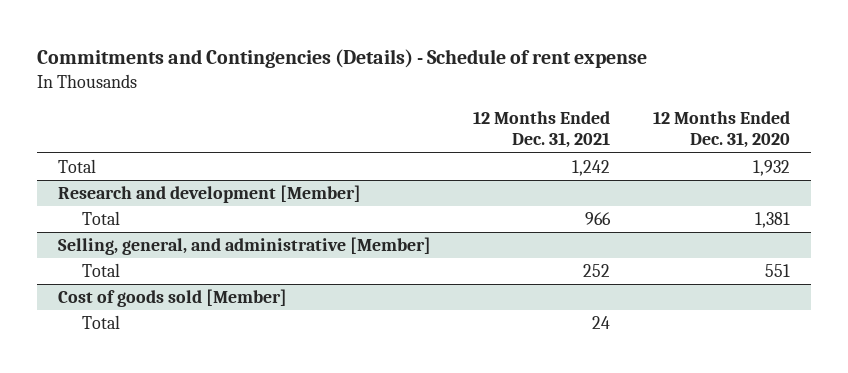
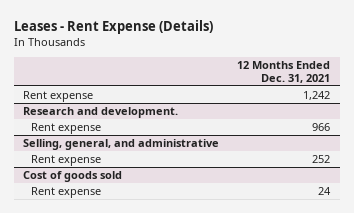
- Commitments and Contingencies (Details) - Schedule of rent expense
+ Leases - Rent Expense (Details)
- | 12 Months Ended Dec. 31, 2021 | 12 Months Ended Dec. 31, 2020
+ | 12 Months Ended Dec. 31, 2021
- Total | 1,242 | 1,932
- Research and development [Member]
- Total | 966 | 1,381
- Selling, general, and administrative [Member]
- Total | 252 | 551
- Cost of goods sold [Member]
- Total | 24 |
+ Rent expense | 1,242
+ Research and development.
+ Rent expense | 966
+ Selling, general, and administrative
+ Rent expense | 252
+ Cost of goods sold
+ Rent expense | 24

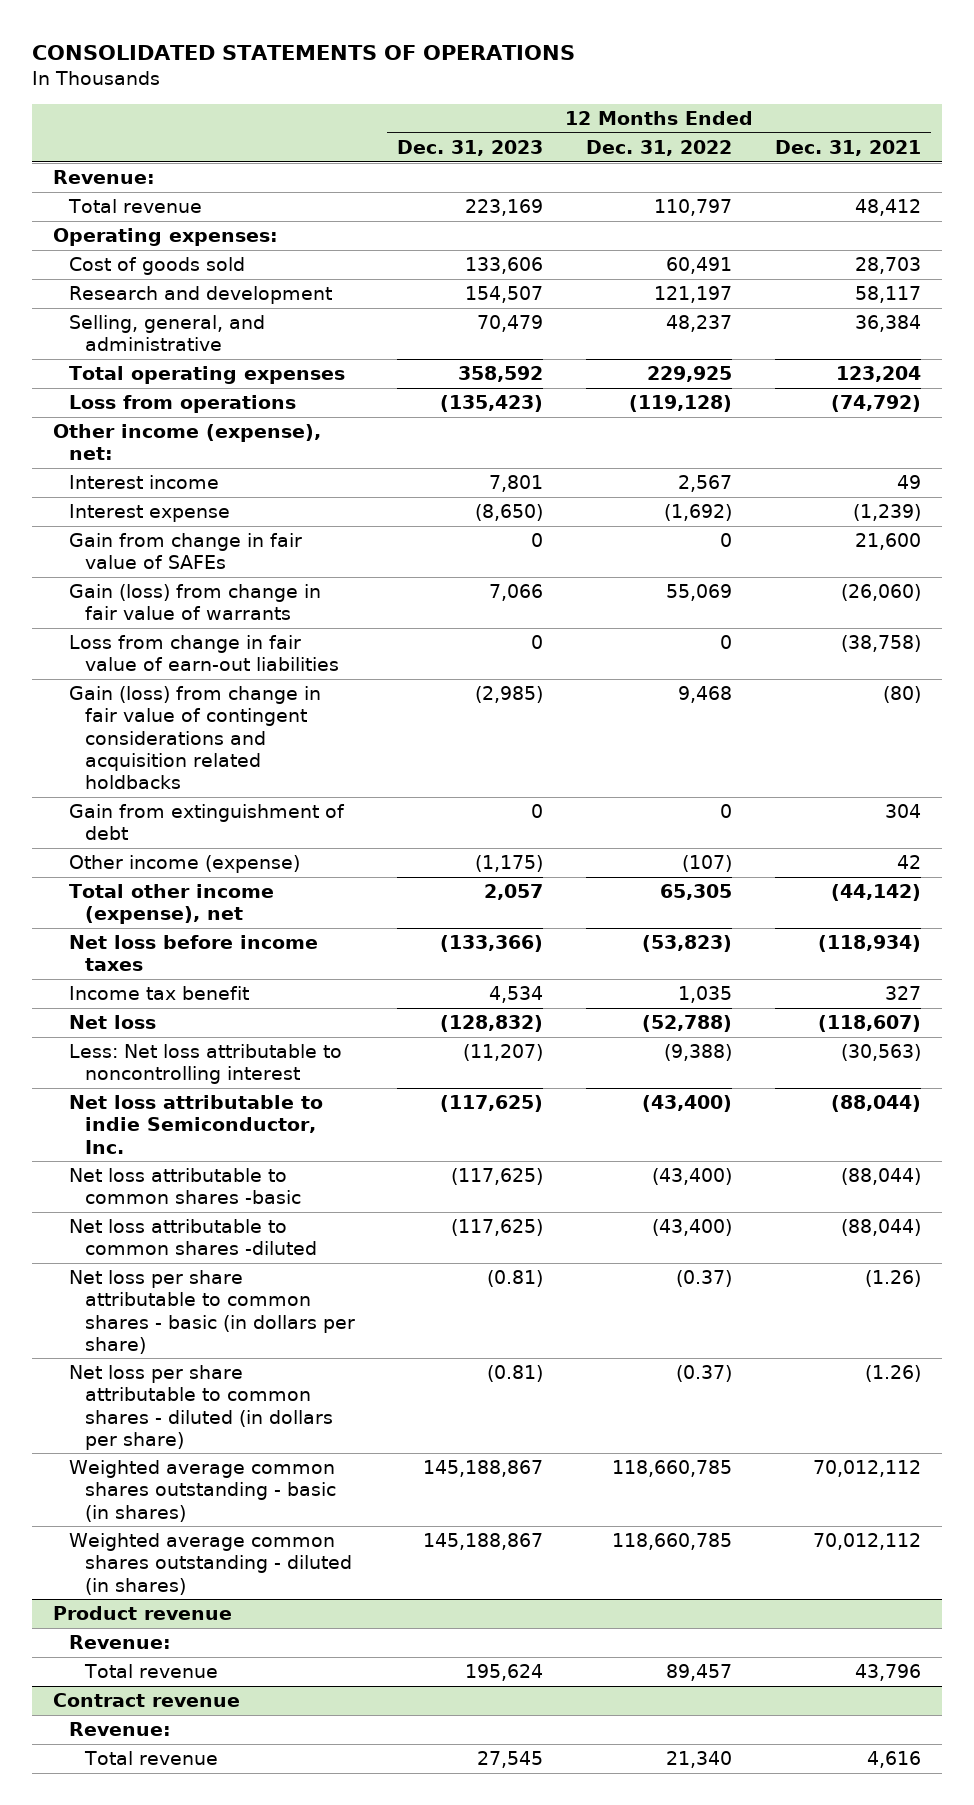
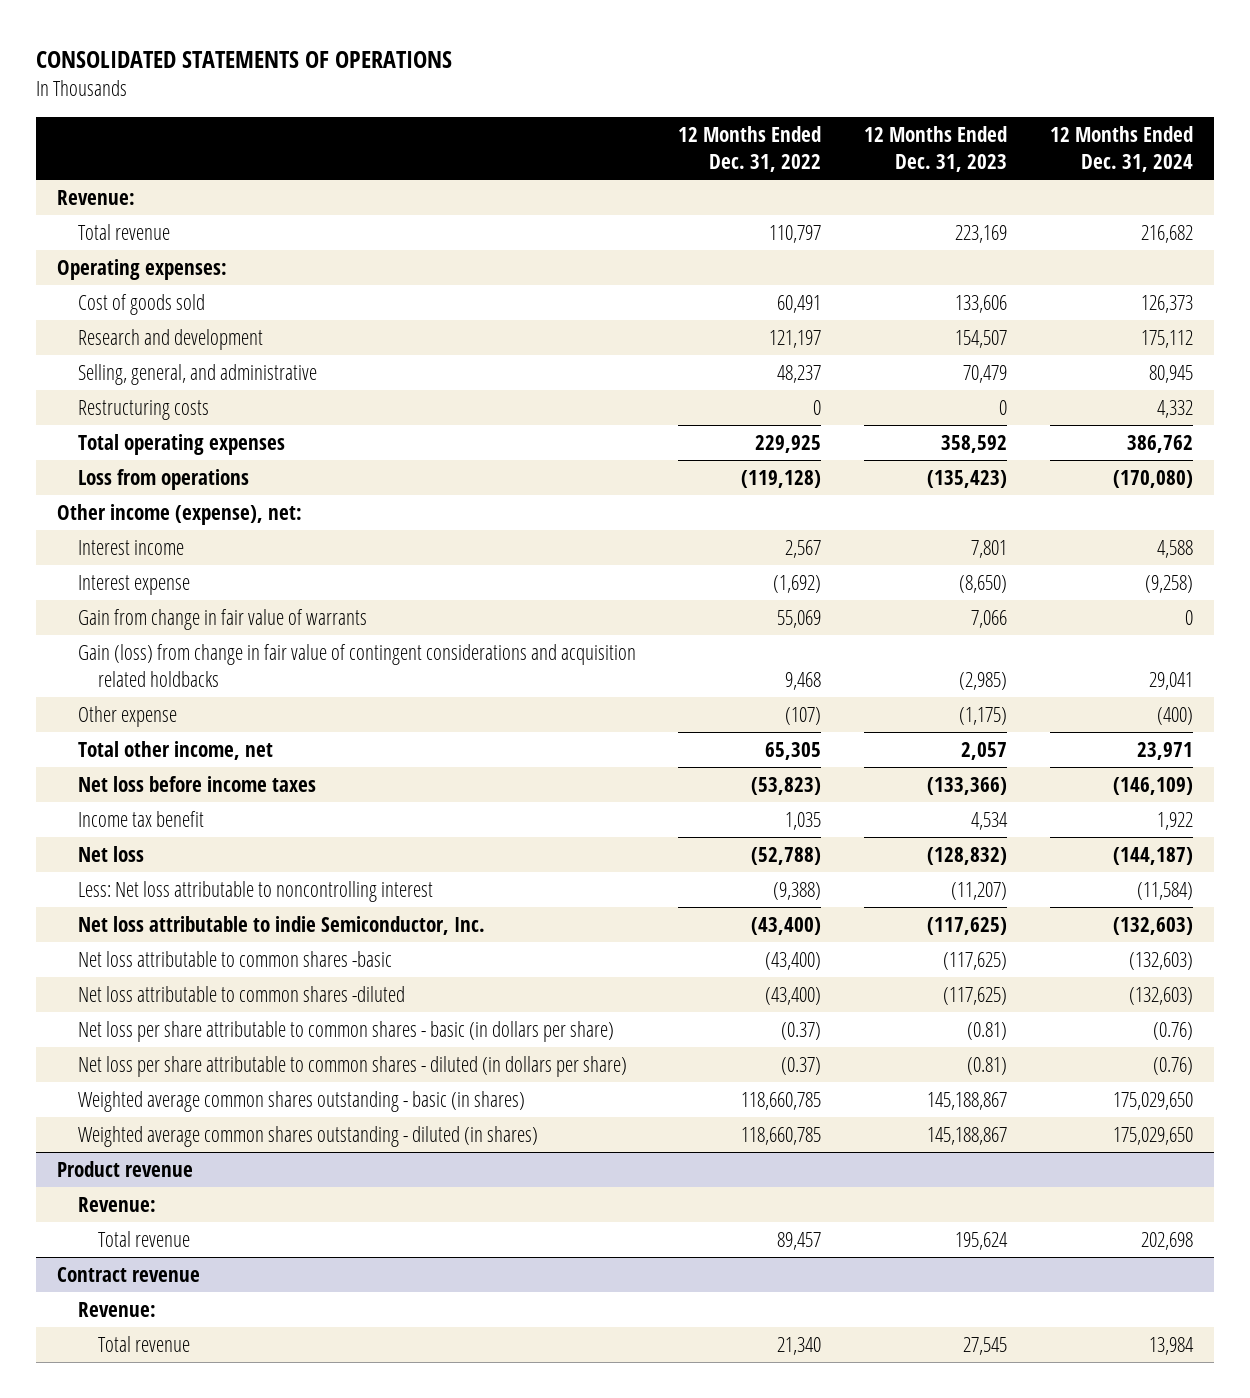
- | 12 Months Ended Dec. 31, 2023 | 12 Months Ended Dec. 31, 2022 | 12 Months Ended Dec. 31, 2021
+ | 12 Months Ended Dec. 31, 2022 | 12 Months Ended Dec. 31, 2023 | 12 Months Ended Dec. 31, 2024
+ Restructuring costs | 0 | 0 | 4,332
- Gain from change in fair value of SAFEs | 0 | 0 | 21,600
- Gain (loss) from change in fair value of warrants | 7,066 | 55,069 | (26,060)
- Loss from change in fair value of earn-out liabilities | 0 | 0 | (38,758)
+ Gain from change in fair value of warrants | 55,069 | 7,066 | 0
- Gain from extinguishment of debt | 0 | 0 | 304
- Other income (expense) | (1,175) | (107) | 42
- Total other income (expense), net | 2,057 | 65,305 | (44,142)
+ Other expense | (107) | (1,175) | (400)
+ Total other income, net | 65,305 | 2,057 | 23,971

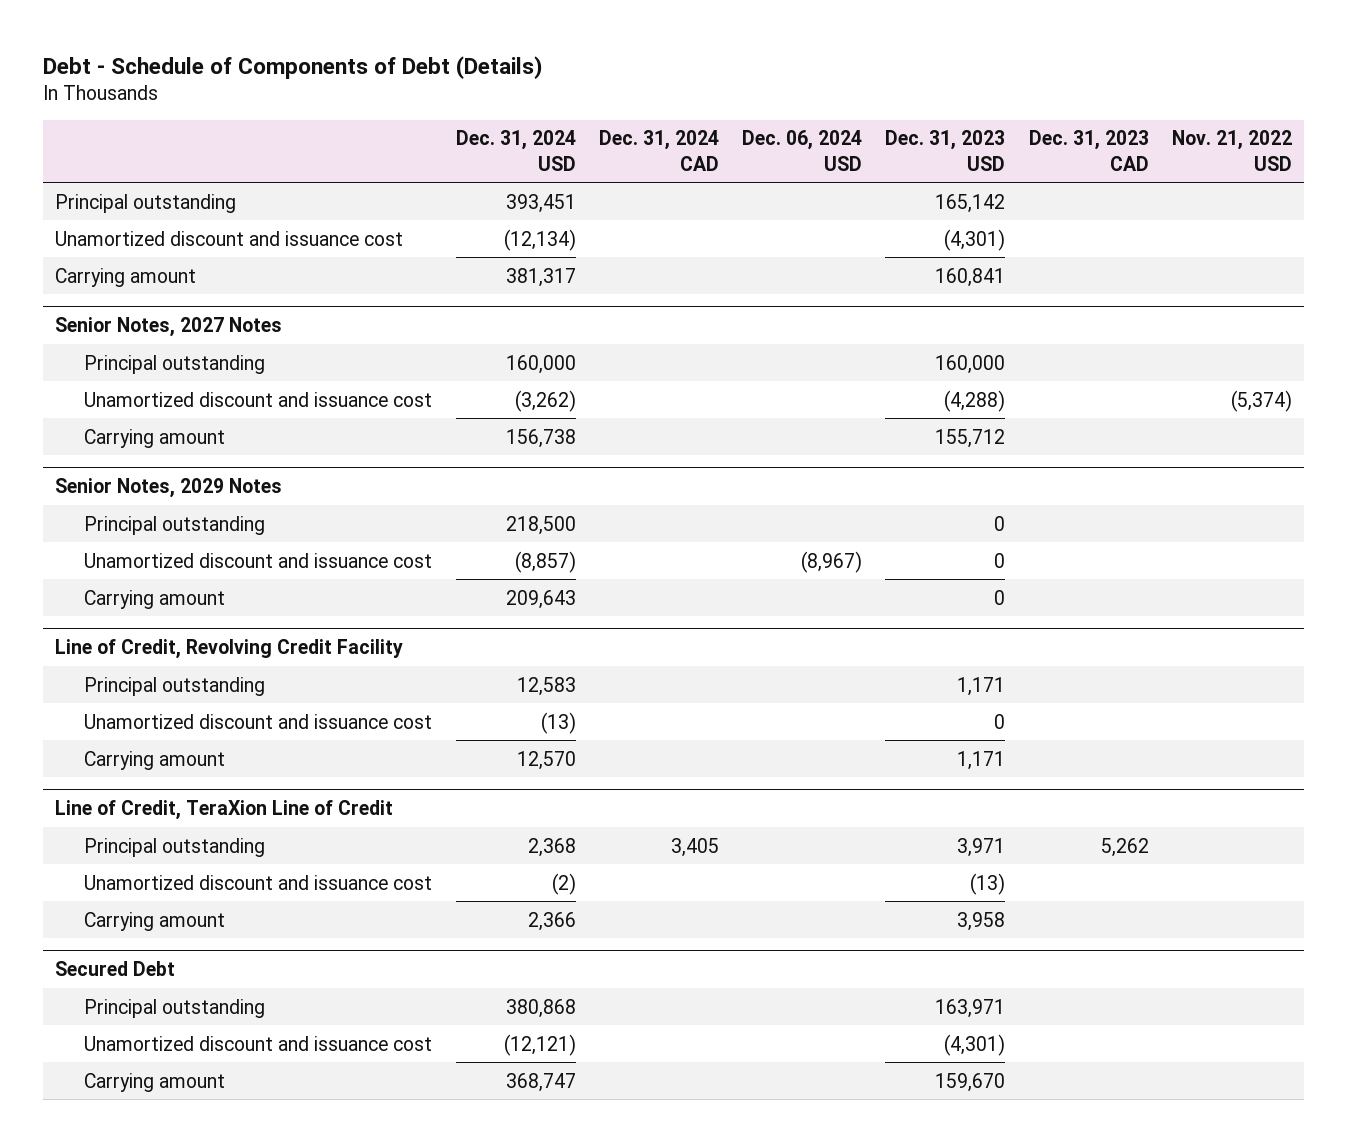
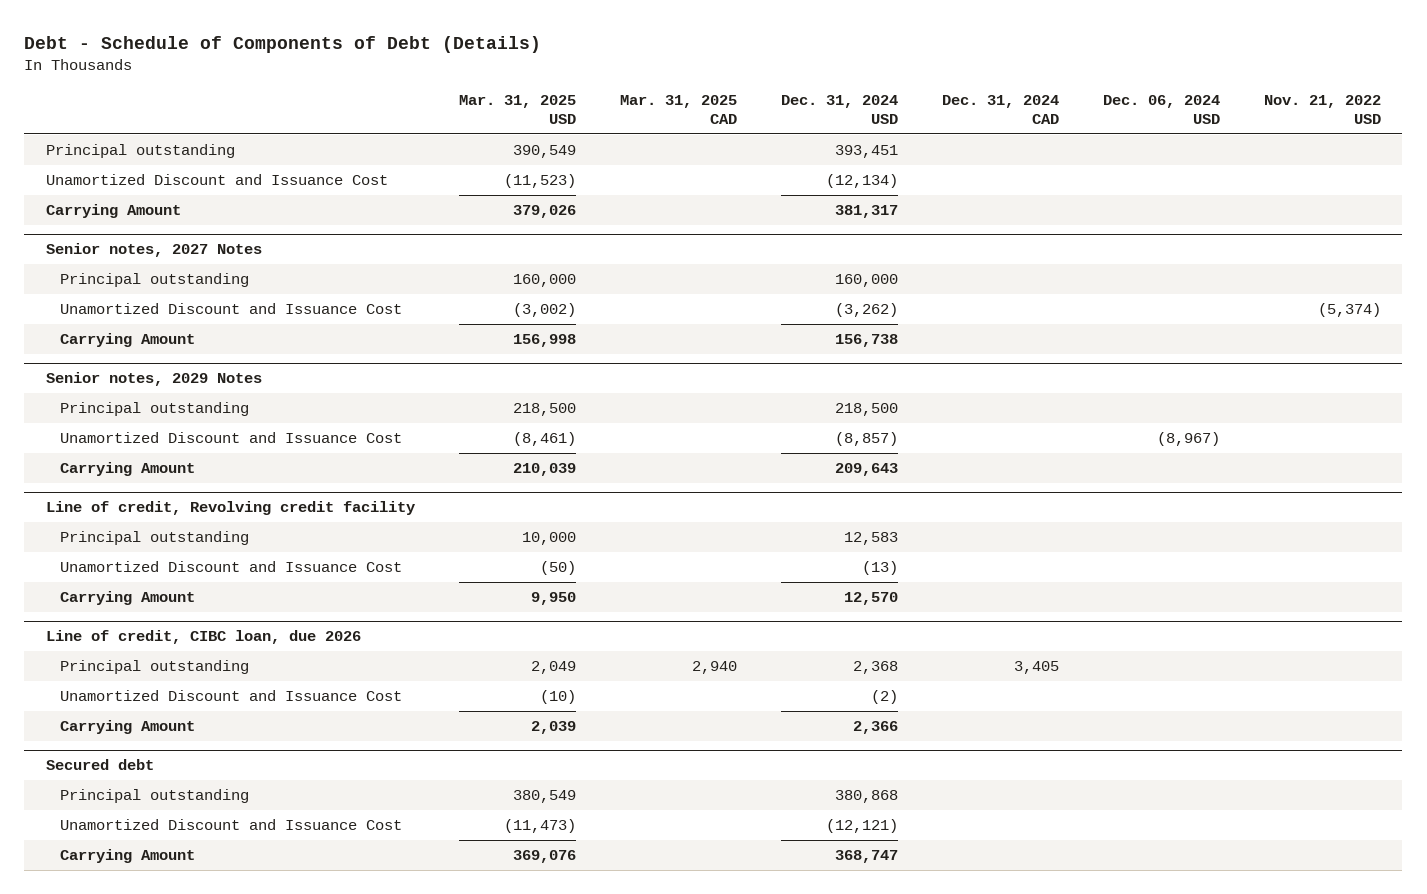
- | Dec. 31, 2024 USD | Dec. 31, 2024 CAD | Dec. 06, 2024 USD | Dec. 31, 2023 USD | Dec. 31, 2023 CAD | Nov. 21, 2022 USD
+ | Mar. 31, 2025 USD | Mar. 31, 2025 CAD | Dec. 31, 2024 USD | Dec. 31, 2024 CAD | Dec. 06, 2024 USD | Nov. 21, 2022 USD
- Unamortized discount and issuance cost | (12,134) | | | (4,301) | |
- Carrying amount | 381,317 | | | 160,841 | |
- Senior Notes, 2027 Notes
+ Unamortized Discount and Issuance Cost | (11,523) | | (12,134) | | |
+ Carrying Amount | 379,026 | | 381,317 | | |
+ Senior notes, 2027 Notes
- Unamortized discount and issuance cost | (3,262) | | | (4,288) | | (5,374)
- Carrying amount | 156,738 | | | 155,712 | |
- Senior Notes, 2029 Notes
+ Unamortized Discount and Issuance Cost | (3,002) | | (3,262) | | | (5,374)
+ Carrying Amount | 156,998 | | 156,738 | | |
+ Senior notes, 2029 Notes
- Unamortized discount and issuance cost | (8,857) | | (8,967) | 0 | |
- Carrying amount | 209,643 | | | 0 | |
- Line of Credit, Revolving Credit Facility
+ Unamortized Discount and Issuance Cost | (8,461) | | (8,857) | | (8,967) |
+ Carrying Amount | 210,039 | | 209,643 | | |
+ Line of credit, Revolving credit facility
- Unamortized discount and issuance cost | (13) | | | 0 | |
- Carrying amount | 12,570 | | | 1,171 | |
- Line of Credit, TeraXion Line of Credit
+ Unamortized Discount and Issuance Cost | (50) | | (13) | | |
+ Carrying Amount | 9,950 | | 12,570 | | |
+ Line of credit, CIBC loan, due 2026
- Unamortized discount and issuance cost | (2) | | | (13) | |
- Carrying amount | 2,366 | | | 3,958 | |
- Secured Debt
+ Unamortized Discount and Issuance Cost | (10) | | (2) | | |
+ Carrying Amount | 2,039 | | 2,366 | | |
+ Secured debt
- Unamortized discount and issuance cost | (12,121) | | | (4,301) | |
- Carrying amount | 368,747 | | | 159,670 | |
+ Unamortized Discount and Issuance Cost | (11,473) | | (12,121) | | |
+ Carrying Amount | 369,076 | | 368,747 | | |

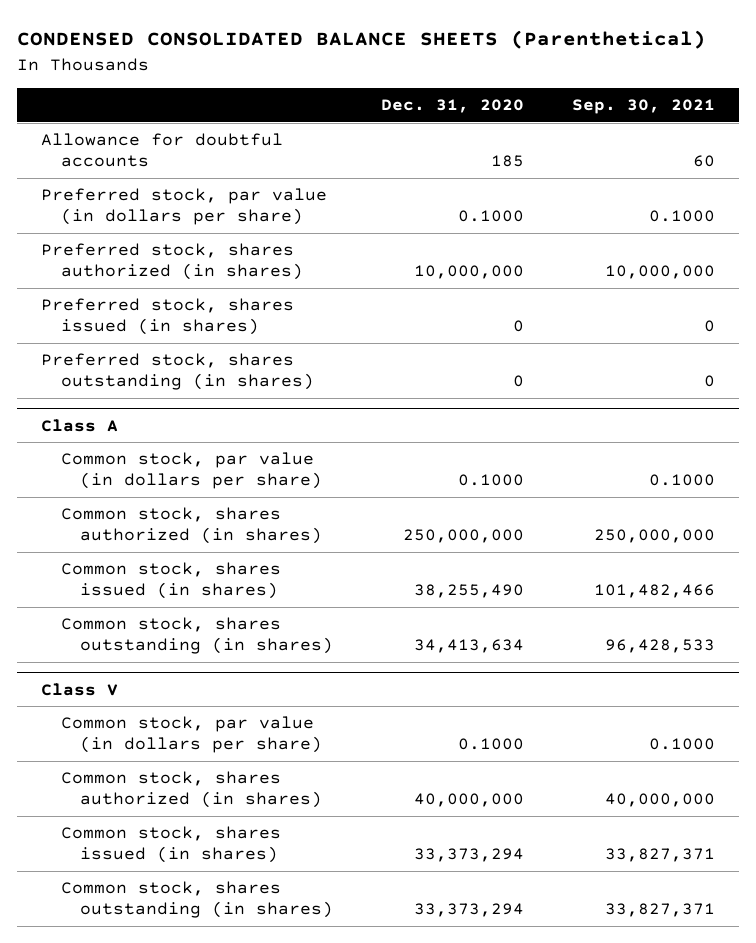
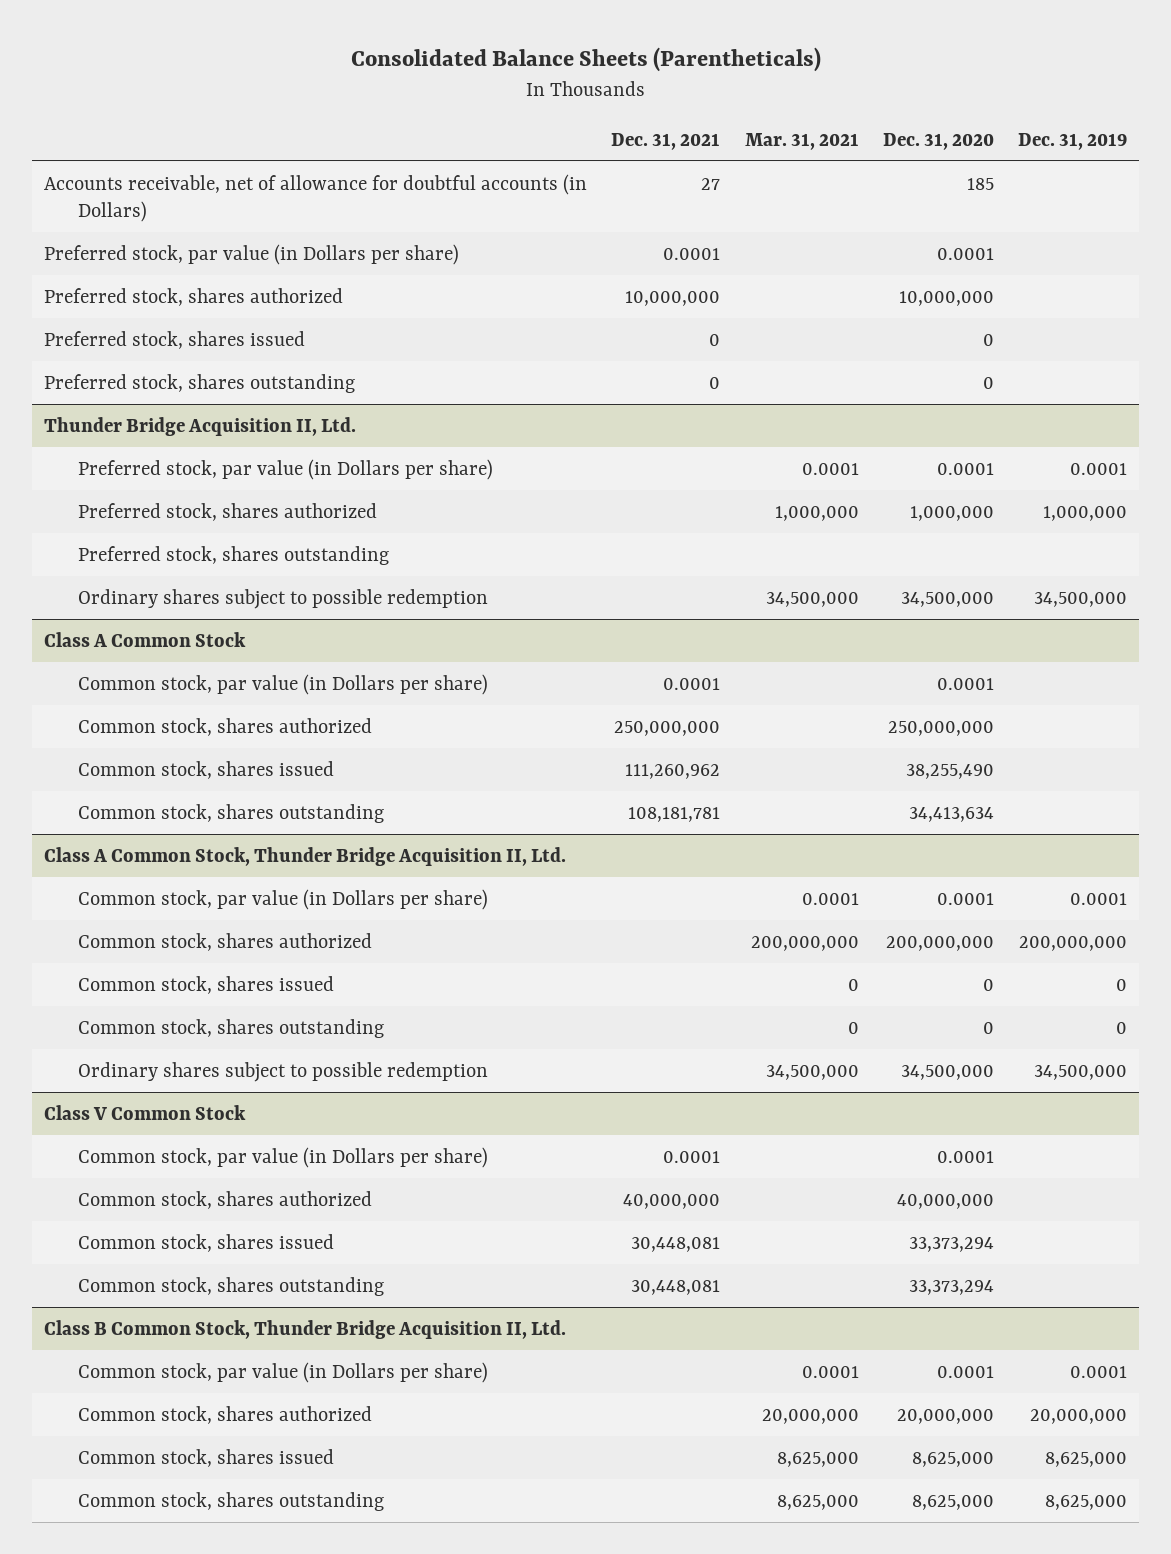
- CONDENSED CONSOLIDATED BALANCE SHEETS (Parenthetical)
+ Consolidated Balance Sheets (Parentheticals)
- | Dec. 31, 2020 | Sep. 30, 2021
+ | Dec. 31, 2021 | Mar. 31, 2021 | Dec. 31, 2020 | Dec. 31, 2019
- Allowance for doubtful accounts | 185 | 60
- Preferred stock, par value (in dollars per share) | 0.1000 | 0.1000
- Preferred stock, shares authorized (in shares) | 10,000,000 | 10,000,000
- Preferred stock, shares issued (in shares) | 0 | 0
- Preferred stock, shares outstanding (in shares) | 0 | 0
- Class A
- Common stock, par value (in dollars per share) | 0.1000 | 0.1000
- Common stock, shares authorized (in shares) | 250,000,000 | 250,000,000
- Common stock, shares issued (in shares) | 38,255,490 | 101,482,466
- Common stock, shares outstanding (in shares) | 34,413,634 | 96,428,533
- Class V
- Common stock, par value (in dollars per share) | 0.1000 | 0.1000
- Common stock, shares authorized (in shares) | 40,000,000 | 40,000,000
- Common stock, shares issued (in shares) | 33,373,294 | 33,827,371
- Common stock, shares outstanding (in shares) | 33,373,294 | 33,827,371
+ Accounts receivable, net of allowance for doubtful accounts (in Dollars) | 27 | | 185 |
+ Preferred stock, par value (in Dollars per share) | 0.0001 | | 0.0001 |
+ Preferred stock, shares authorized | 10,000,000 | | 10,000,000 |
+ Preferred stock, shares issued | 0 | | 0 |
+ Preferred stock, shares outstanding | 0 | | 0 |
+ Thunder Bridge Acquisition II, Ltd.
+ Preferred stock, par value (in Dollars per share) | | 0.0001 | 0.0001 | 0.0001
+ Preferred stock, shares authorized | | 1,000,000 | 1,000,000 | 1,000,000
+ Preferred stock, shares outstanding
+ Ordinary shares subject to possible redemption | | 34,500,000 | 34,500,000 | 34,500,000
+ Class A Common Stock
+ Common stock, par value (in Dollars per share) | 0.0001 | | 0.0001 |
+ Common stock, shares authorized | 250,000,000 | | 250,000,000 |
+ Common stock, shares issued | 111,260,962 | | 38,255,490 |
+ Common stock, shares outstanding | 108,181,781 | | 34,413,634 |
+ Class A Common Stock, Thunder Bridge Acquisition II, Ltd.
+ Common stock, par value (in Dollars per share) | | 0.0001 | 0.0001 | 0.0001
+ Common stock, shares authorized | | 200,000,000 | 200,000,000 | 200,000,000
+ Common stock, shares issued | | 0 | 0 | 0
+ Common stock, shares outstanding | | 0 | 0 | 0
+ Ordinary shares subject to possible redemption | | 34,500,000 | 34,500,000 | 34,500,000
+ Class V Common Stock
+ Common stock, par value (in Dollars per share) | 0.0001 | | 0.0001 |
+ Common stock, shares authorized | 40,000,000 | | 40,000,000 |
+ Common stock, shares issued | 30,448,081 | | 33,373,294 |
+ Common stock, shares outstanding | 30,448,081 | | 33,373,294 |
+ Class B Common Stock, Thunder Bridge Acquisition II, Ltd.
+ Common stock, par value (in Dollars per share) | | 0.0001 | 0.0001 | 0.0001
+ Common stock, shares authorized | | 20,000,000 | 20,000,000 | 20,000,000
+ Common stock, shares issued | | 8,625,000 | 8,625,000 | 8,625,000
+ Common stock, shares outstanding | | 8,625,000 | 8,625,000 | 8,625,000

